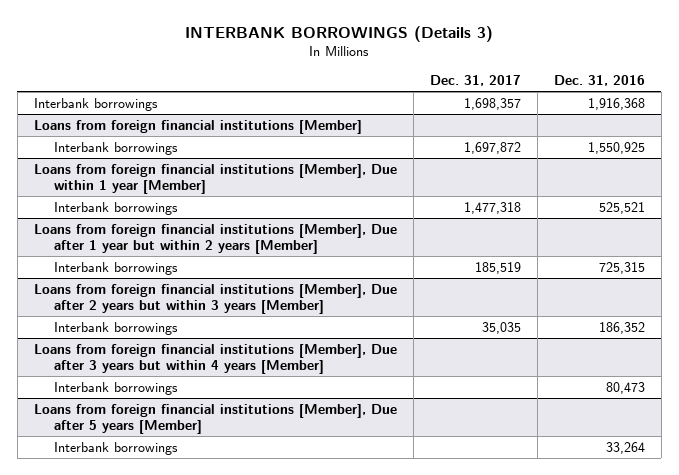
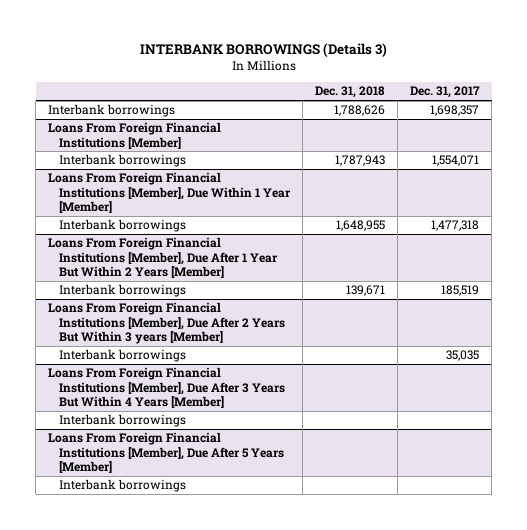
- | Dec. 31, 2017 | Dec. 31, 2016
+ | Dec. 31, 2018 | Dec. 31, 2017
- Loans from foreign financial institutions [Member]
- Interbank borrowings | 1,697,872 | 1,550,925
- Loans from foreign financial institutions [Member], Due within 1 year [Member]
+ Loans From Foreign Financial Institutions [Member]
+ Interbank borrowings | 1,787,943 | 1,554,071
+ Loans From Foreign Financial Institutions [Member], Due Within 1 Year [Member]
- Loans from foreign financial institutions [Member], Due after 1 year but within 2 years [Member]
+ Loans From Foreign Financial Institutions [Member], Due After 1 Year But Within 2 Years [Member]
- Loans from foreign financial institutions [Member], Due after 2 years but within 3 years [Member]
+ Loans From Foreign Financial Institutions [Member], Due After 2 Years But Within 3 years [Member]
- Loans from foreign financial institutions [Member], Due after 3 years but within 4 years [Member]
+ Loans From Foreign Financial Institutions [Member], Due After 3 Years But Within 4 Years [Member]
- Loans from foreign financial institutions [Member], Due after 5 years [Member]
+ Loans From Foreign Financial Institutions [Member], Due After 5 Years [Member]

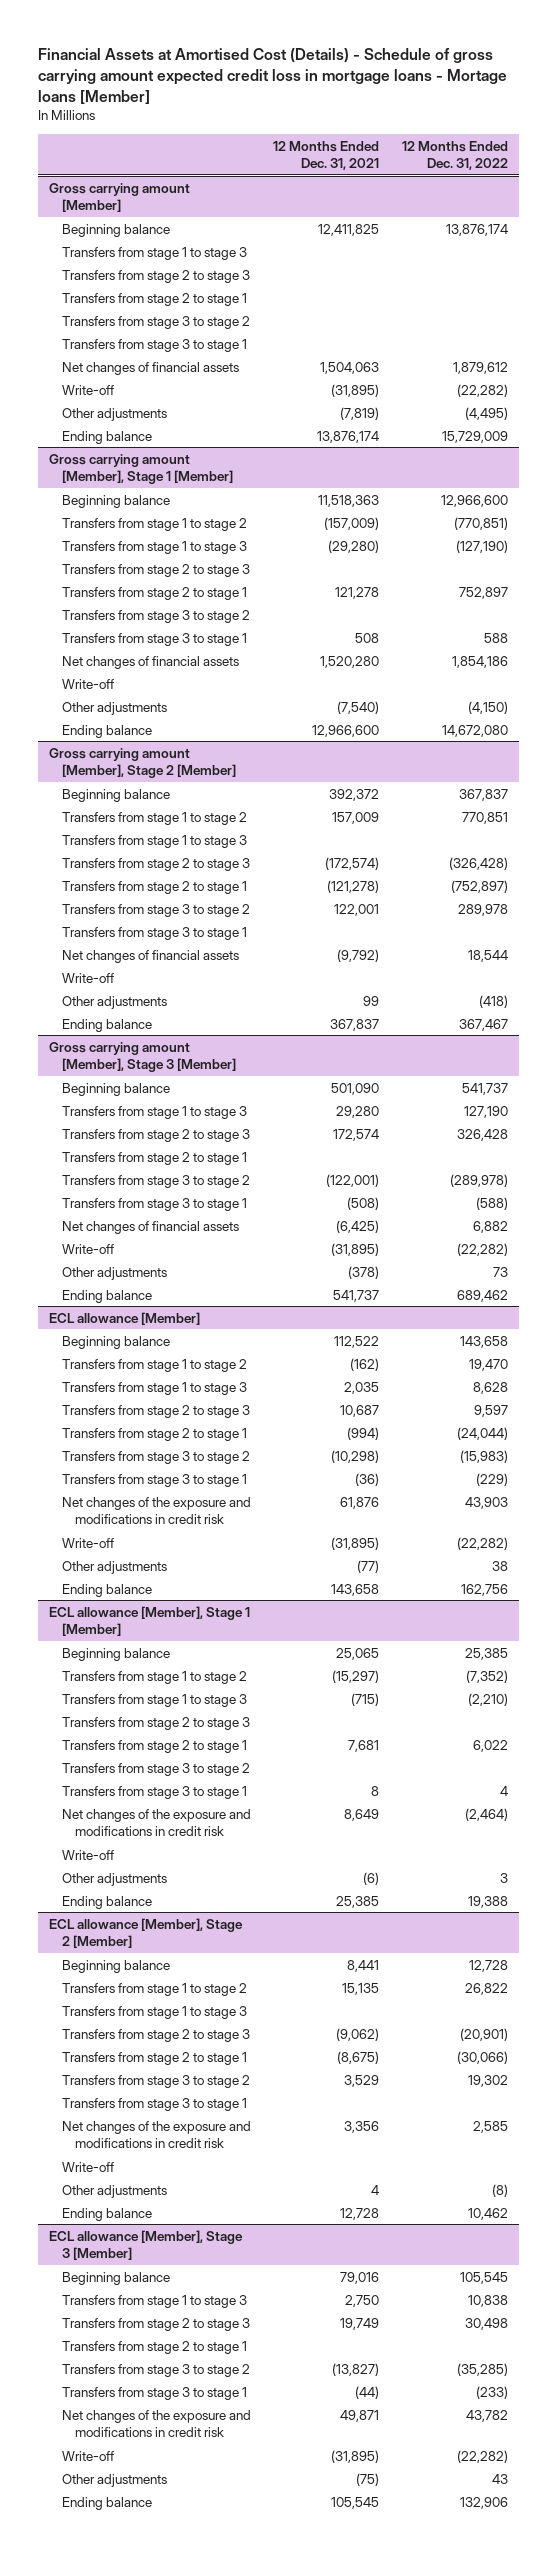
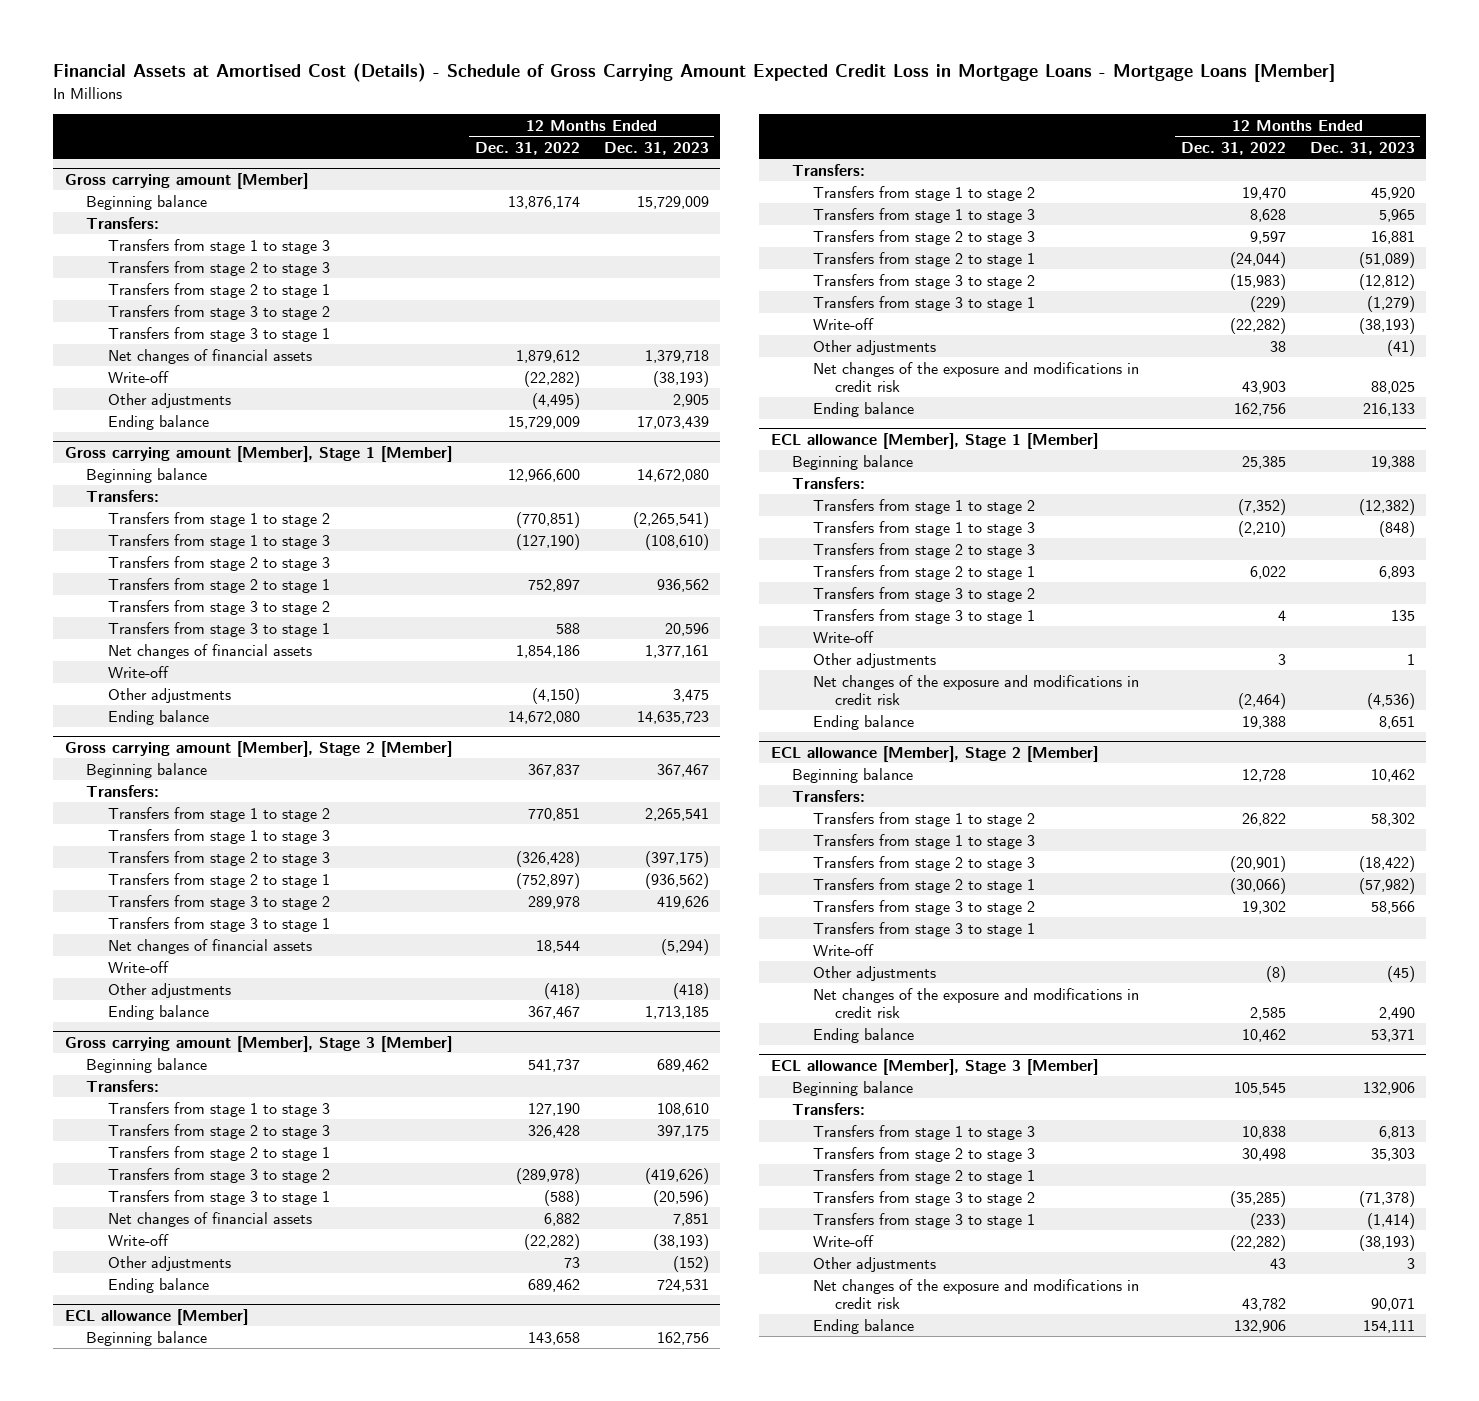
- Financial Assets at Amortised Cost (Details) - Schedule of gross carrying amount expected credit loss in mortgage loans - Mortage loans [Member]
+ Financial Assets at Amortised Cost (Details) - Schedule of Gross Carrying Amount Expected Credit Loss in Mortgage Loans - Mortgage Loans [Member]
- | 12 Months Ended Dec. 31, 2021 | 12 Months Ended Dec. 31, 2022
+ | 12 Months Ended Dec. 31, 2022 | 12 Months Ended Dec. 31, 2023
@ Gross carrying amount [Member]
+ Transfers:
@ Gross carrying amount [Member], Stage 1 [Member]
+ Transfers:
@ Gross carrying amount [Member], Stage 2 [Member]
+ Transfers:
@ Gross carrying amount [Member], Stage 3 [Member]
+ Transfers:
@ ECL allowance [Member]
+ Transfers:
moved down: Net changes of the exposure and modifications in credit risk | 43,903 | 88,025
@ ECL allowance [Member], Stage 1 [Member]
+ Transfers:
moved down: Net changes of the exposure and modifications in credit risk | (2,464) | (4,536)
@ ECL allowance [Member], Stage 2 [Member]
+ Transfers:
moved down: Net changes of the exposure and modifications in credit risk | 2,585 | 2,490
@ ECL allowance [Member], Stage 3 [Member]
+ Transfers:
moved down: Net changes of the exposure and modifications in credit risk | 43,782 | 90,071

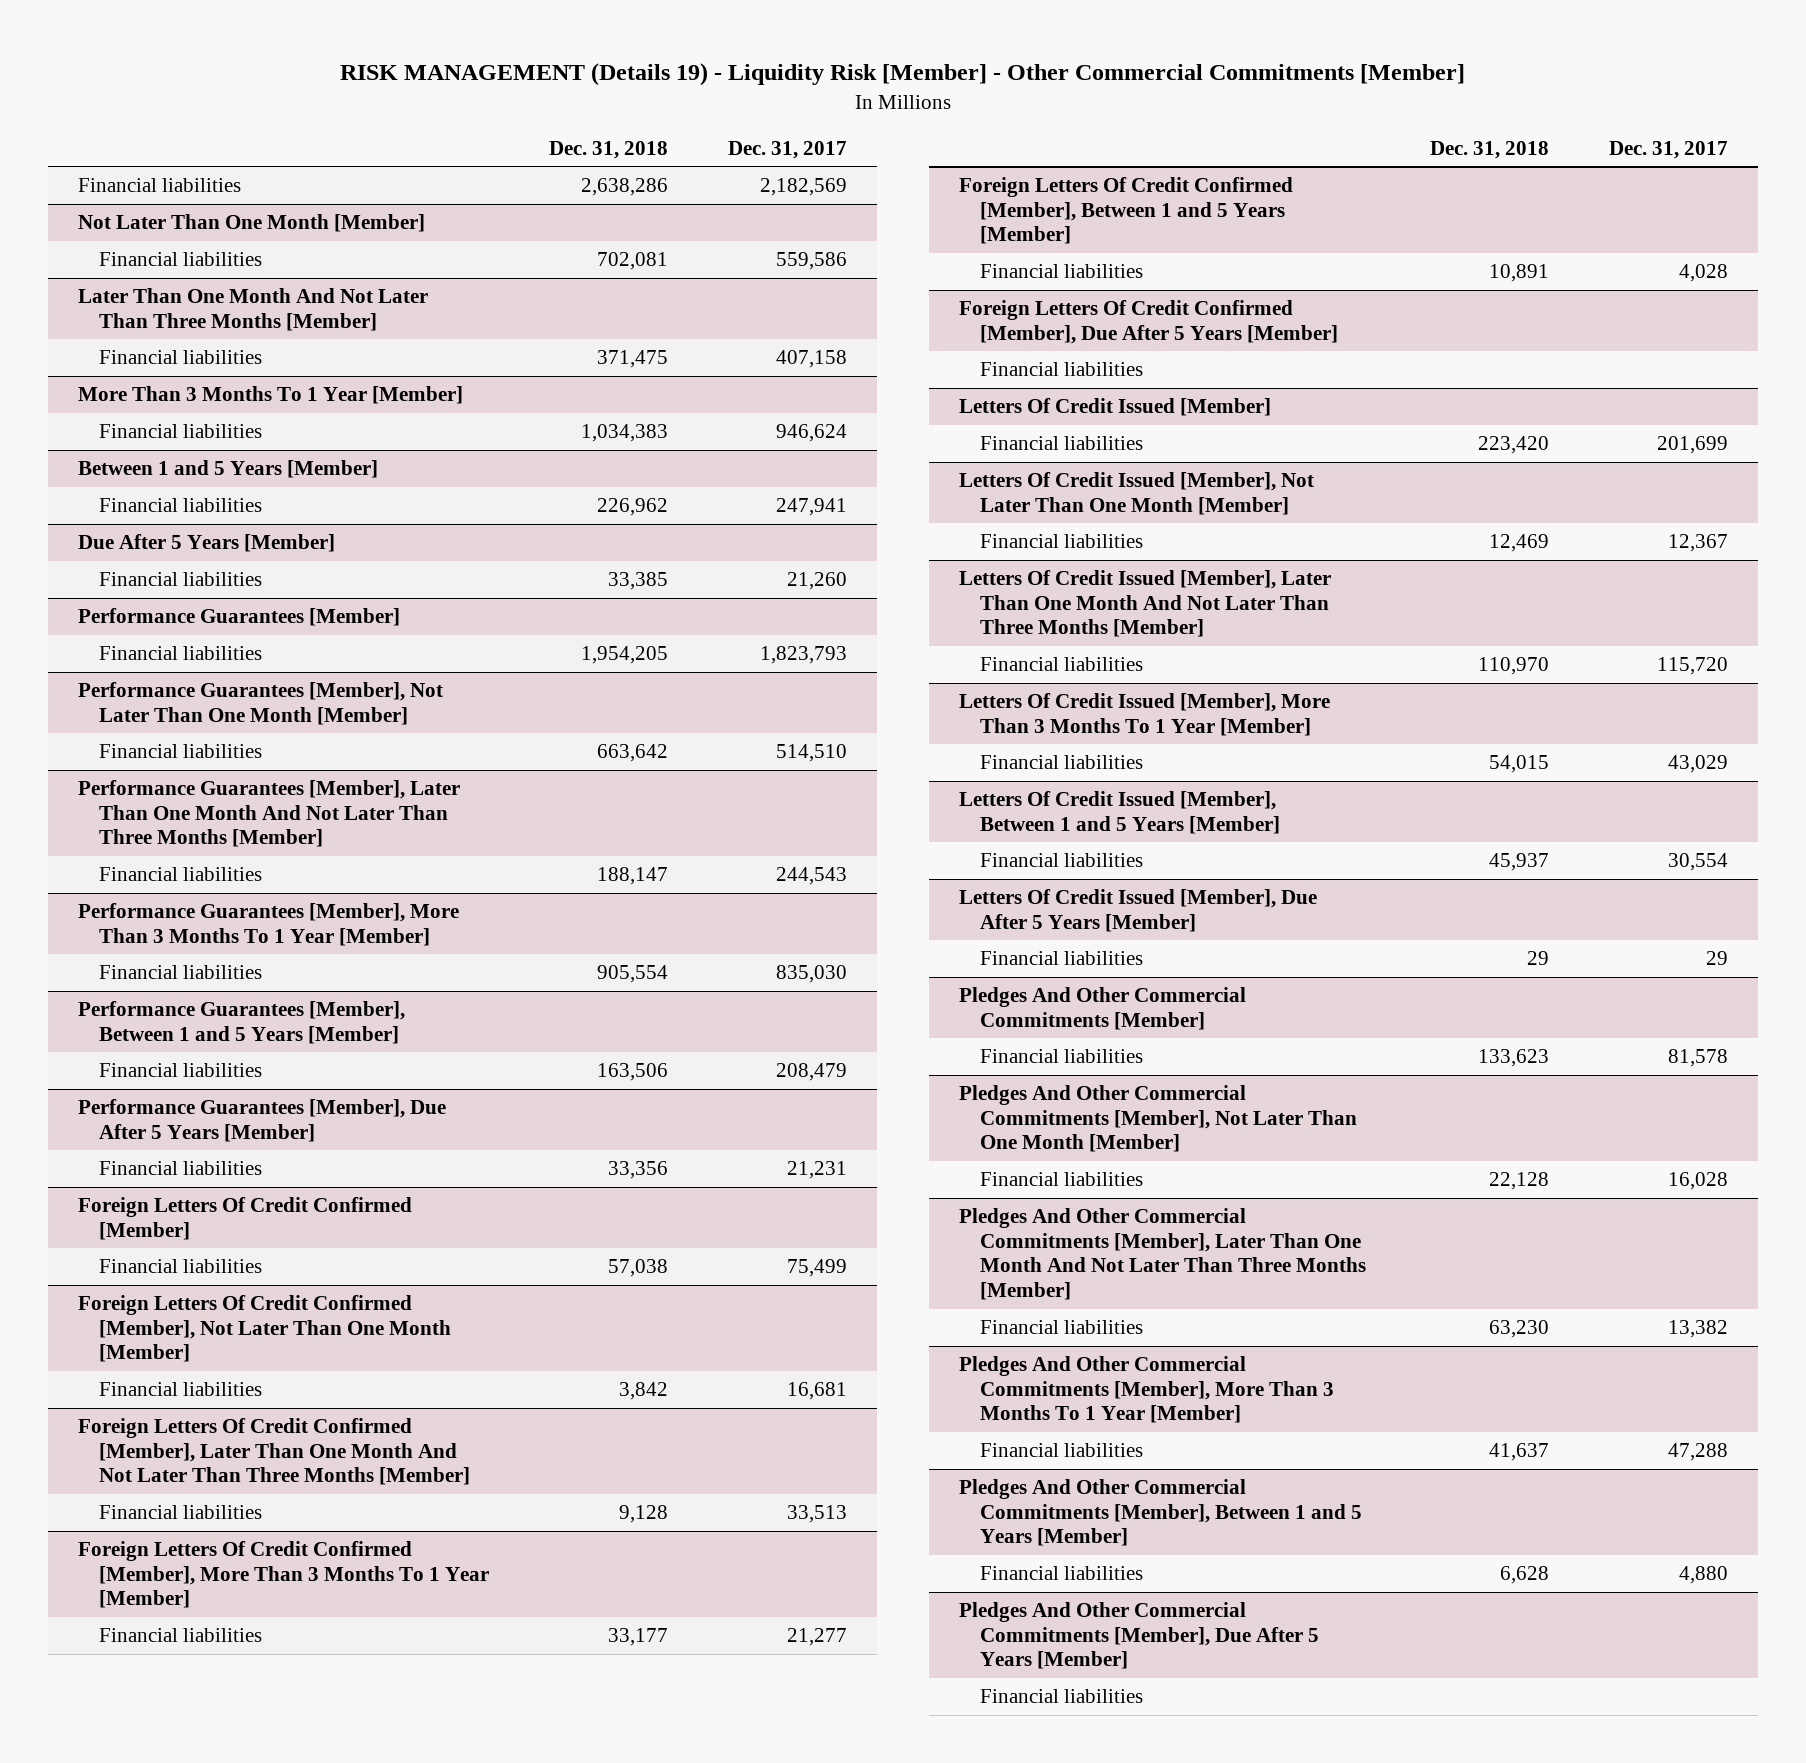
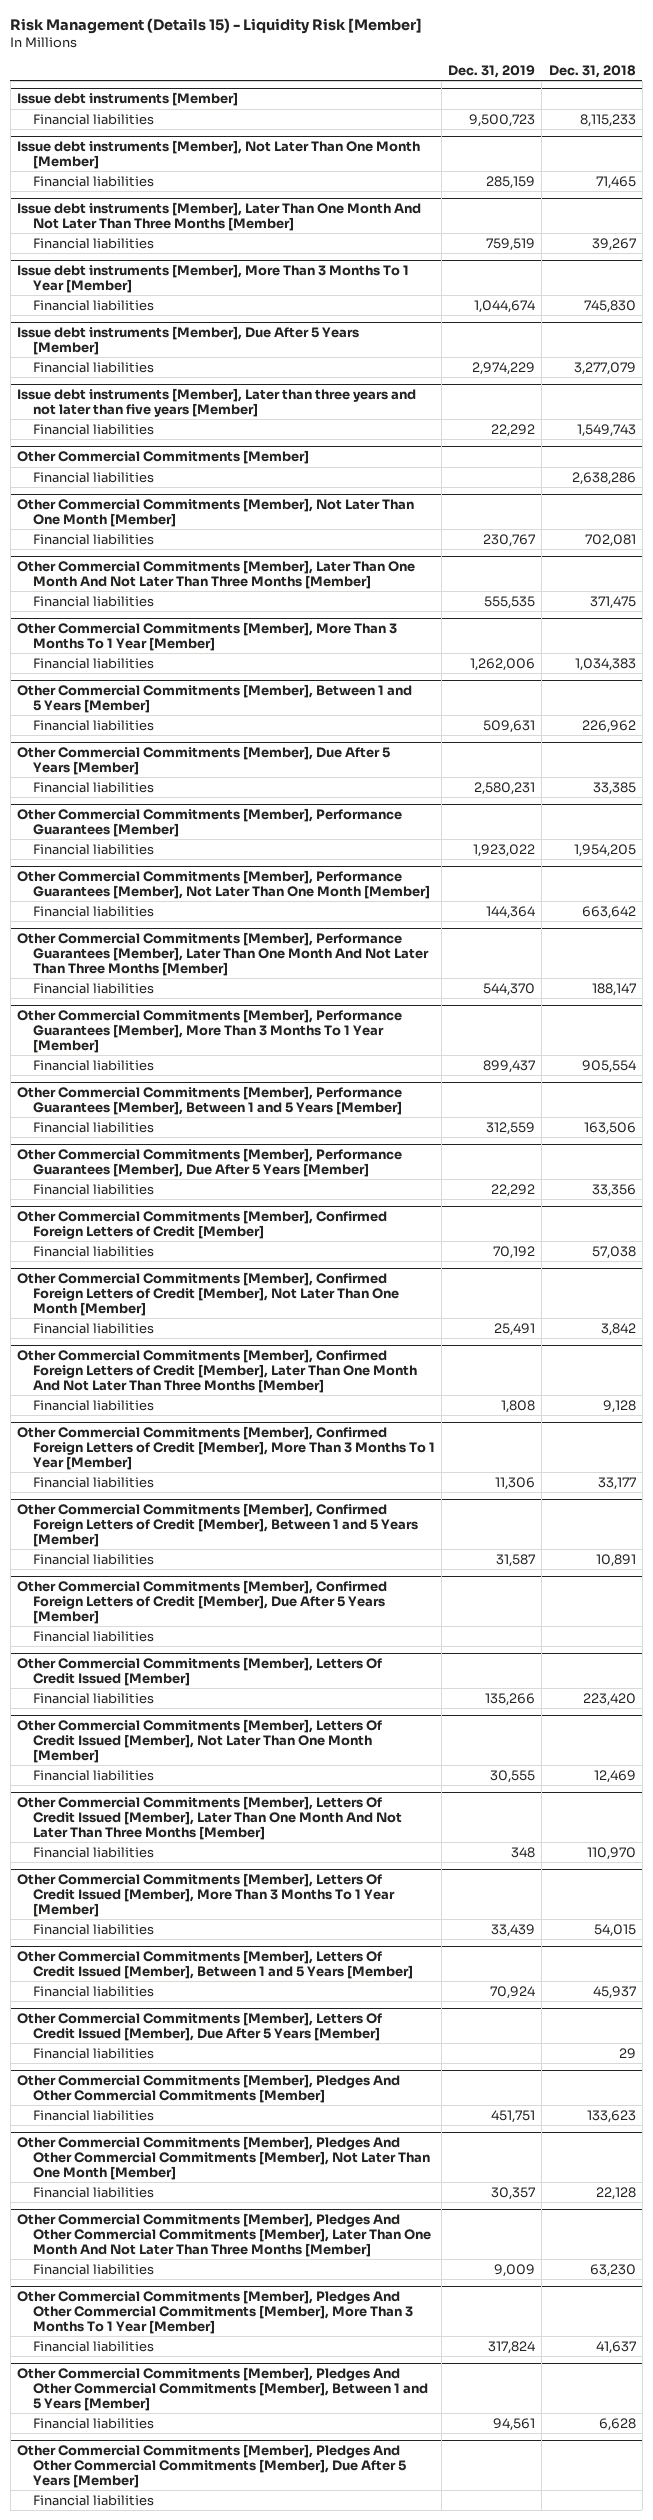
- RISK MANAGEMENT (Details 19) - Liquidity Risk [Member] - Other Commercial Commitments [Member]
+ Risk Management (Details 15) - Liquidity Risk [Member]
- | Dec. 31, 2018 | Dec. 31, 2017
+ | Dec. 31, 2019 | Dec. 31, 2018
+ Issue debt instruments [Member]
+ Financial liabilities | 9,500,723 | 8,115,233
+ Issue debt instruments [Member], Not Later Than One Month [Member]
+ Financial liabilities | 285,159 | 71,465
+ Issue debt instruments [Member], Later Than One Month And Not Later Than Three Months [Member]
+ Financial liabilities | 759,519 | 39,267
+ Issue debt instruments [Member], More Than 3 Months To 1 Year [Member]
+ Financial liabilities | 1,044,674 | 745,830
+ Issue debt instruments [Member], Due After 5 Years [Member]
+ Financial liabilities | 2,974,229 | 3,277,079
+ Issue debt instruments [Member], Later than three years and not later than five years [Member]
+ Financial liabilities | 22,292 | 1,549,743
+ Other Commercial Commitments [Member]
- Not Later Than One Month [Member]
+ Other Commercial Commitments [Member], Not Later Than One Month [Member]
- Later Than One Month And Not Later Than Three Months [Member]
+ Other Commercial Commitments [Member], Later Than One Month And Not Later Than Three Months [Member]
- More Than 3 Months To 1 Year [Member]
+ Other Commercial Commitments [Member], More Than 3 Months To 1 Year [Member]
- Between 1 and 5 Years [Member]
+ Other Commercial Commitments [Member], Between 1 and 5 Years [Member]
- Due After 5 Years [Member]
+ Other Commercial Commitments [Member], Due After 5 Years [Member]
- Performance Guarantees [Member]
+ Other Commercial Commitments [Member], Performance Guarantees [Member]
- Performance Guarantees [Member], Not Later Than One Month [Member]
+ Other Commercial Commitments [Member], Performance Guarantees [Member], Not Later Than One Month [Member]
- Performance Guarantees [Member], Later Than One Month And Not Later Than Three Months [Member]
+ Other Commercial Commitments [Member], Performance Guarantees [Member], Later Than One Month And Not Later Than Three Months [Member]
- Performance Guarantees [Member], More Than 3 Months To 1 Year [Member]
+ Other Commercial Commitments [Member], Performance Guarantees [Member], More Than 3 Months To 1 Year [Member]
- Performance Guarantees [Member], Between 1 and 5 Years [Member]
+ Other Commercial Commitments [Member], Performance Guarantees [Member], Between 1 and 5 Years [Member]
- Performance Guarantees [Member], Due After 5 Years [Member]
+ Other Commercial Commitments [Member], Performance Guarantees [Member], Due After 5 Years [Member]
- Foreign Letters Of Credit Confirmed [Member]
+ Other Commercial Commitments [Member], Confirmed Foreign Letters of Credit [Member]
- Foreign Letters Of Credit Confirmed [Member], Not Later Than One Month [Member]
+ Other Commercial Commitments [Member], Confirmed Foreign Letters of Credit [Member], Not Later Than One Month [Member]
- Foreign Letters Of Credit Confirmed [Member], Later Than One Month And Not Later Than Three Months [Member]
+ Other Commercial Commitments [Member], Confirmed Foreign Letters of Credit [Member], Later Than One Month And Not Later Than Three Months [Member]
- Foreign Letters Of Credit Confirmed [Member], More Than 3 Months To 1 Year [Member]
+ Other Commercial Commitments [Member], Confirmed Foreign Letters of Credit [Member], More Than 3 Months To 1 Year [Member]
- Foreign Letters Of Credit Confirmed [Member], Between 1 and 5 Years [Member]
+ Other Commercial Commitments [Member], Confirmed Foreign Letters of Credit [Member], Between 1 and 5 Years [Member]
- Foreign Letters Of Credit Confirmed [Member], Due After 5 Years [Member]
+ Other Commercial Commitments [Member], Confirmed Foreign Letters of Credit [Member], Due After 5 Years [Member]
- Letters Of Credit Issued [Member]
+ Other Commercial Commitments [Member], Letters Of Credit Issued [Member]
- Letters Of Credit Issued [Member], Not Later Than One Month [Member]
+ Other Commercial Commitments [Member], Letters Of Credit Issued [Member], Not Later Than One Month [Member]
- Letters Of Credit Issued [Member], Later Than One Month And Not Later Than Three Months [Member]
+ Other Commercial Commitments [Member], Letters Of Credit Issued [Member], Later Than One Month And Not Later Than Three Months [Member]
- Letters Of Credit Issued [Member], More Than 3 Months To 1 Year [Member]
+ Other Commercial Commitments [Member], Letters Of Credit Issued [Member], More Than 3 Months To 1 Year [Member]
- Letters Of Credit Issued [Member], Between 1 and 5 Years [Member]
+ Other Commercial Commitments [Member], Letters Of Credit Issued [Member], Between 1 and 5 Years [Member]
- Letters Of Credit Issued [Member], Due After 5 Years [Member]
+ Other Commercial Commitments [Member], Letters Of Credit Issued [Member], Due After 5 Years [Member]
- Pledges And Other Commercial Commitments [Member]
+ Other Commercial Commitments [Member], Pledges And Other Commercial Commitments [Member]
- Pledges And Other Commercial Commitments [Member], Not Later Than One Month [Member]
+ Other Commercial Commitments [Member], Pledges And Other Commercial Commitments [Member], Not Later Than One Month [Member]
- Pledges And Other Commercial Commitments [Member], Later Than One Month And Not Later Than Three Months [Member]
+ Other Commercial Commitments [Member], Pledges And Other Commercial Commitments [Member], Later Than One Month And Not Later Than Three Months [Member]
- Pledges And Other Commercial Commitments [Member], More Than 3 Months To 1 Year [Member]
+ Other Commercial Commitments [Member], Pledges And Other Commercial Commitments [Member], More Than 3 Months To 1 Year [Member]
- Pledges And Other Commercial Commitments [Member], Between 1 and 5 Years [Member]
+ Other Commercial Commitments [Member], Pledges And Other Commercial Commitments [Member], Between 1 and 5 Years [Member]
- Pledges And Other Commercial Commitments [Member], Due After 5 Years [Member]
+ Other Commercial Commitments [Member], Pledges And Other Commercial Commitments [Member], Due After 5 Years [Member]

